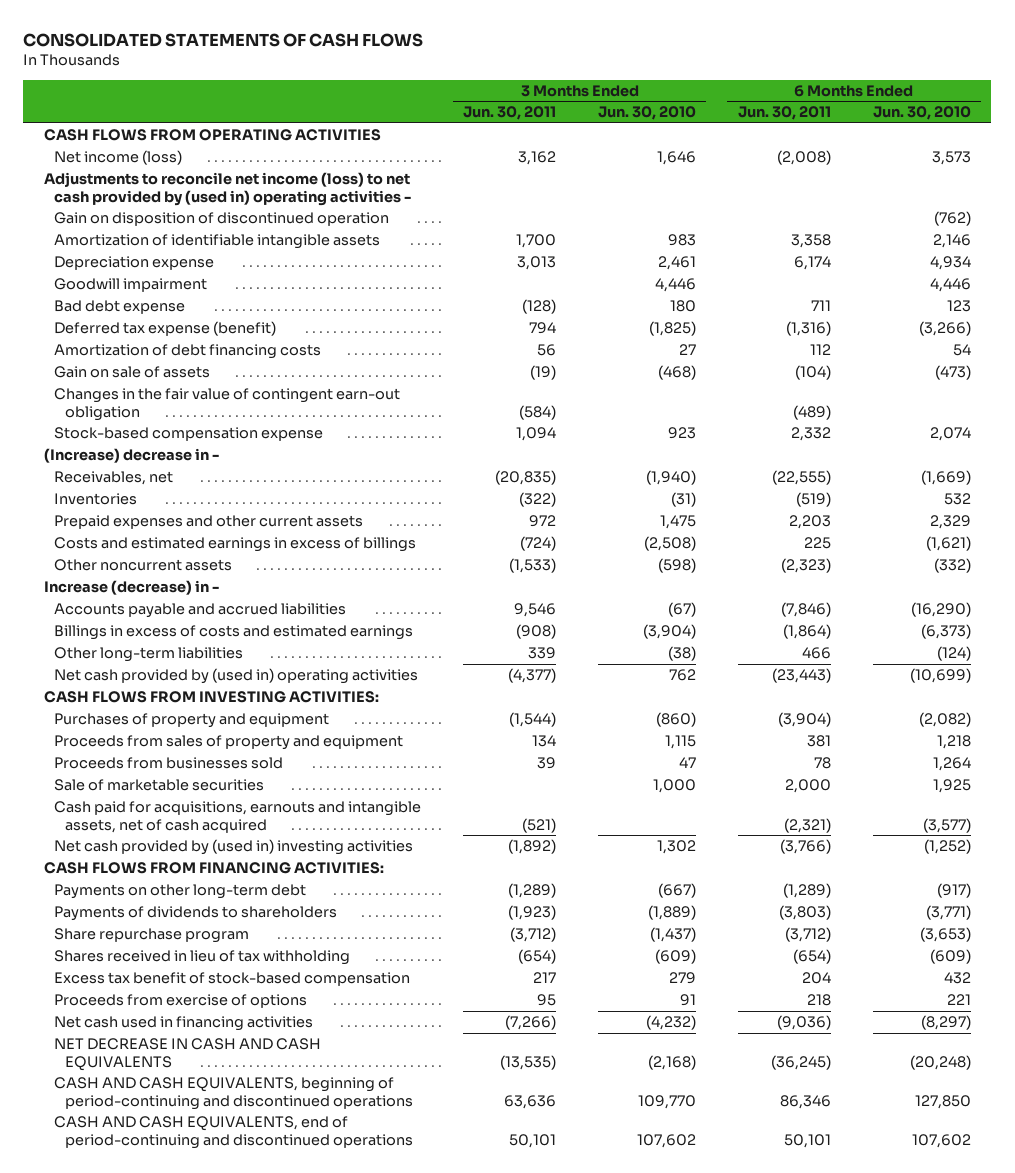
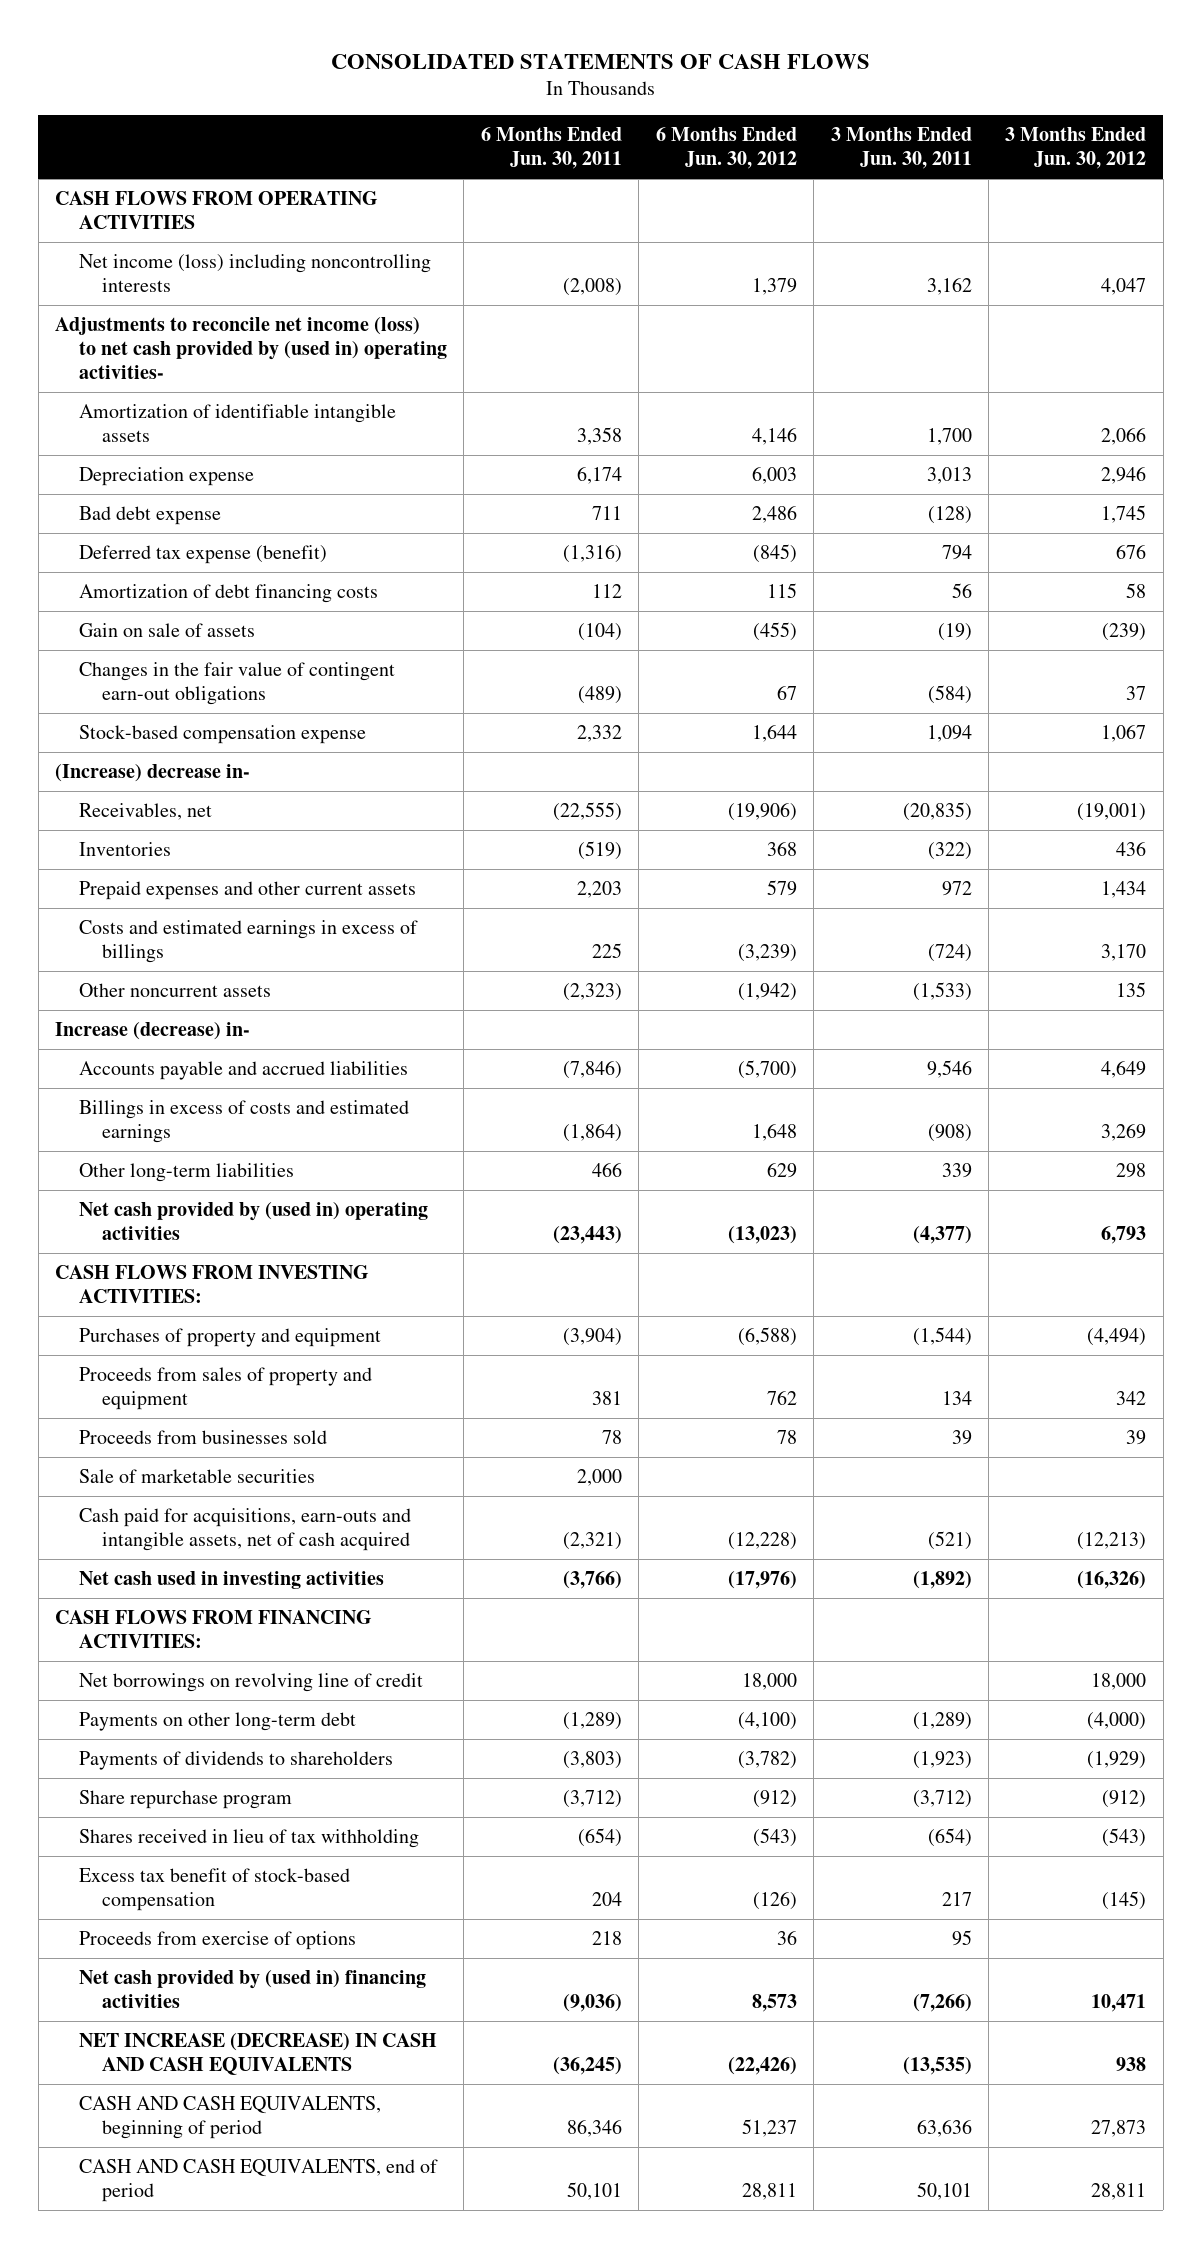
- | 3 Months Ended Jun. 30, 2011 | 3 Months Ended Jun. 30, 2010 | 6 Months Ended Jun. 30, 2011 | 6 Months Ended Jun. 30, 2010
+ | 6 Months Ended Jun. 30, 2011 | 6 Months Ended Jun. 30, 2012 | 3 Months Ended Jun. 30, 2011 | 3 Months Ended Jun. 30, 2012
- Net income (loss) | 3,162 | 1,646 | (2,008) | 3,573
- Adjustments to reconcile net income (loss) to net cash provided by (used in) operating activities -
- Gain on disposition of discontinued operation | | | | (762)
+ Net income (loss) including noncontrolling interests | (2,008) | 1,379 | 3,162 | 4,047
+ Adjustments to reconcile net income (loss) to net cash provided by (used in) operating activities-
- Goodwill impairment | | 4,446 | | 4,446
- Changes in the fair value of contingent earn-out obligation | (584) | | (489) |
+ Changes in the fair value of contingent earn-out obligations | (489) | 67 | (584) | 37
- (Increase) decrease in -
+ (Increase) decrease in-
- Increase (decrease) in -
+ Increase (decrease) in-
- Cash paid for acquisitions, earnouts and intangible assets, net of cash acquired | (521) | | (2,321) | (3,577)
- Net cash provided by (used in) investing activities | (1,892) | 1,302 | (3,766) | (1,252)
+ Cash paid for acquisitions, earn-outs and intangible assets, net of cash acquired | (2,321) | (12,228) | (521) | (12,213)
+ Net cash used in investing activities | (3,766) | (17,976) | (1,892) | (16,326)
+ Net borrowings on revolving line of credit | | 18,000 | | 18,000
- Net cash used in financing activities | (7,266) | (4,232) | (9,036) | (8,297)
- NET DECREASE IN CASH AND CASH EQUIVALENTS | (13,535) | (2,168) | (36,245) | (20,248)
- CASH AND CASH EQUIVALENTS, beginning of period-continuing and discontinued operations | 63,636 | 109,770 | 86,346 | 127,850
- CASH AND CASH EQUIVALENTS, end of period-continuing and discontinued operations | 50,101 | 107,602 | 50,101 | 107,602
+ Net cash provided by (used in) financing activities | (9,036) | 8,573 | (7,266) | 10,471
+ NET INCREASE (DECREASE) IN CASH AND CASH EQUIVALENTS | (36,245) | (22,426) | (13,535) | 938
+ CASH AND CASH EQUIVALENTS, beginning of period | 86,346 | 51,237 | 63,636 | 27,873
+ CASH AND CASH EQUIVALENTS, end of period | 50,101 | 28,811 | 50,101 | 28,811

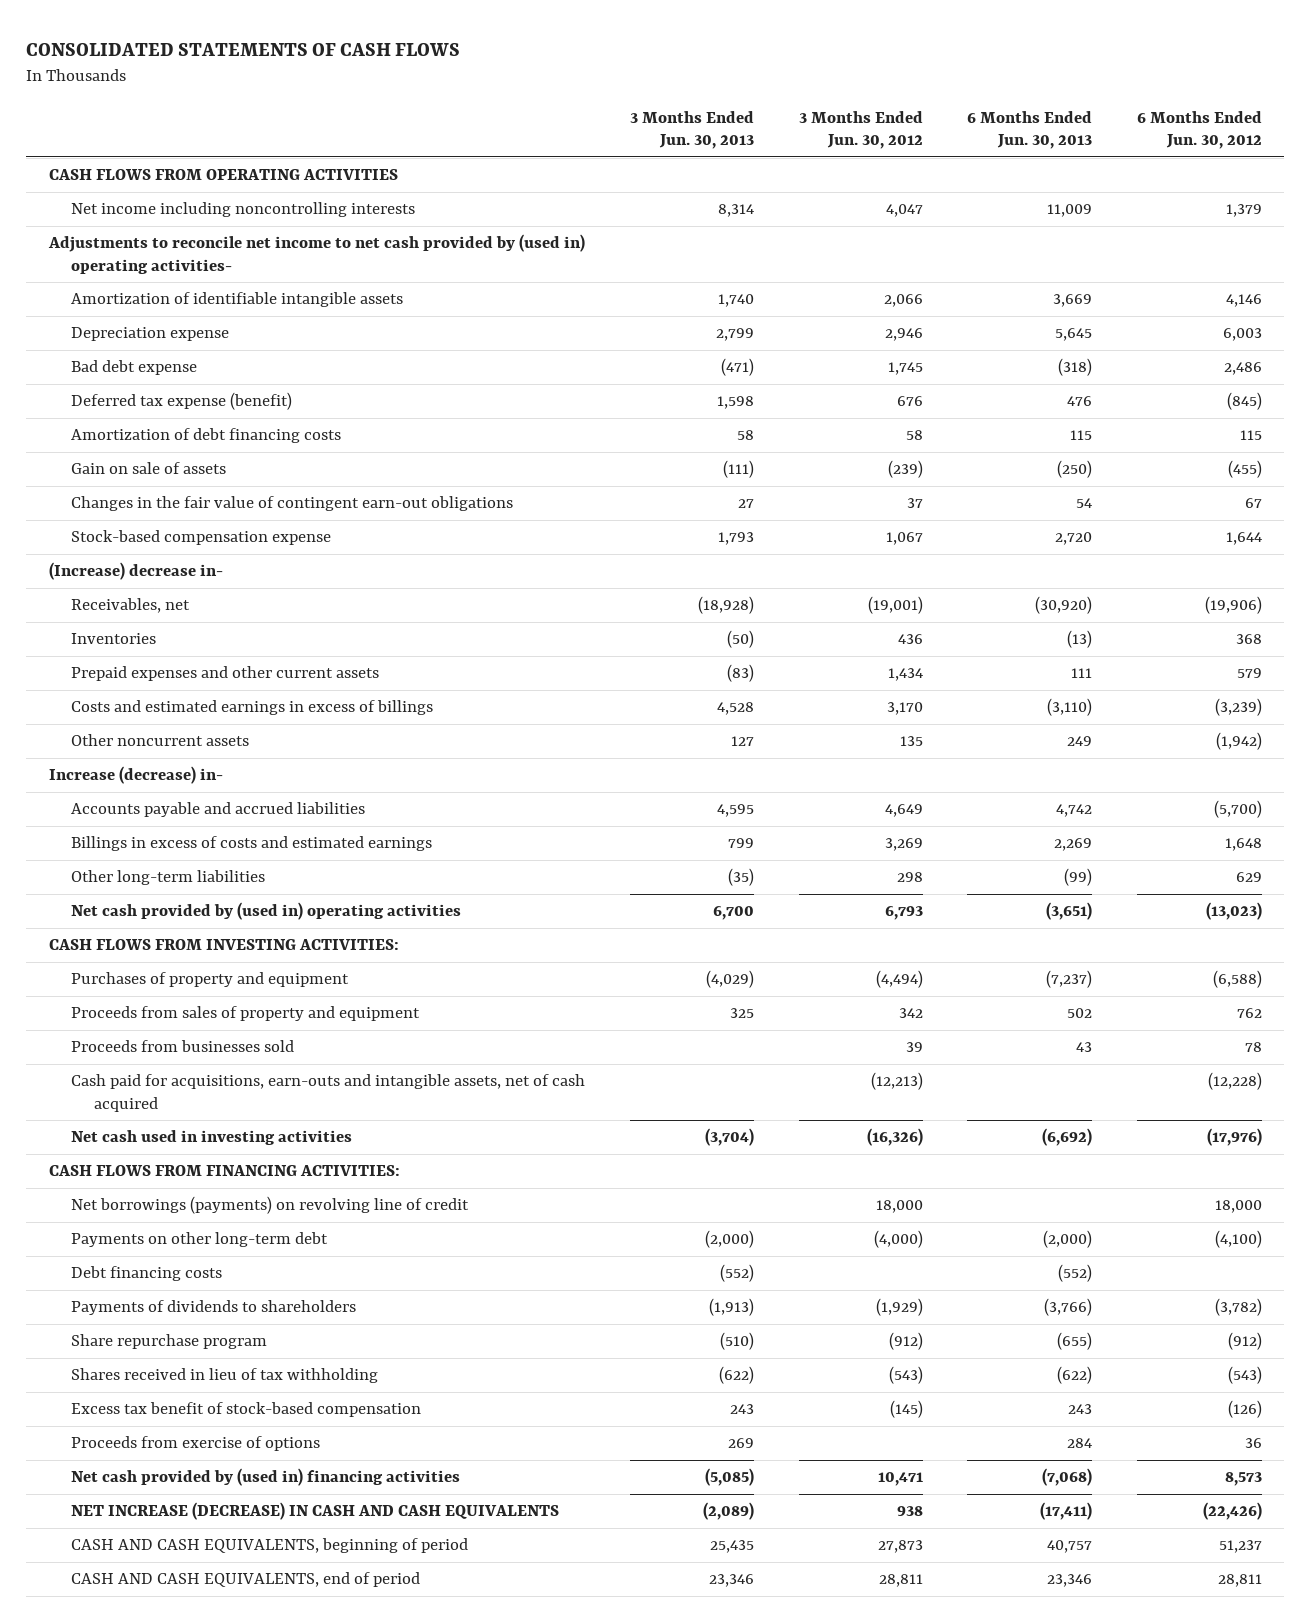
- | 6 Months Ended Jun. 30, 2011 | 6 Months Ended Jun. 30, 2012 | 3 Months Ended Jun. 30, 2011 | 3 Months Ended Jun. 30, 2012
+ | 3 Months Ended Jun. 30, 2013 | 3 Months Ended Jun. 30, 2012 | 6 Months Ended Jun. 30, 2013 | 6 Months Ended Jun. 30, 2012
- Net income (loss) including noncontrolling interests | (2,008) | 1,379 | 3,162 | 4,047
- Adjustments to reconcile net income (loss) to net cash provided by (used in) operating activities-
+ Net income including noncontrolling interests | 8,314 | 4,047 | 11,009 | 1,379
+ Adjustments to reconcile net income to net cash provided by (used in) operating activities-
- Sale of marketable securities | 2,000 | | |
- Net borrowings on revolving line of credit | | 18,000 | | 18,000
+ Net borrowings (payments) on revolving line of credit | | 18,000 | | 18,000
+ Debt financing costs | (552) | | (552) |

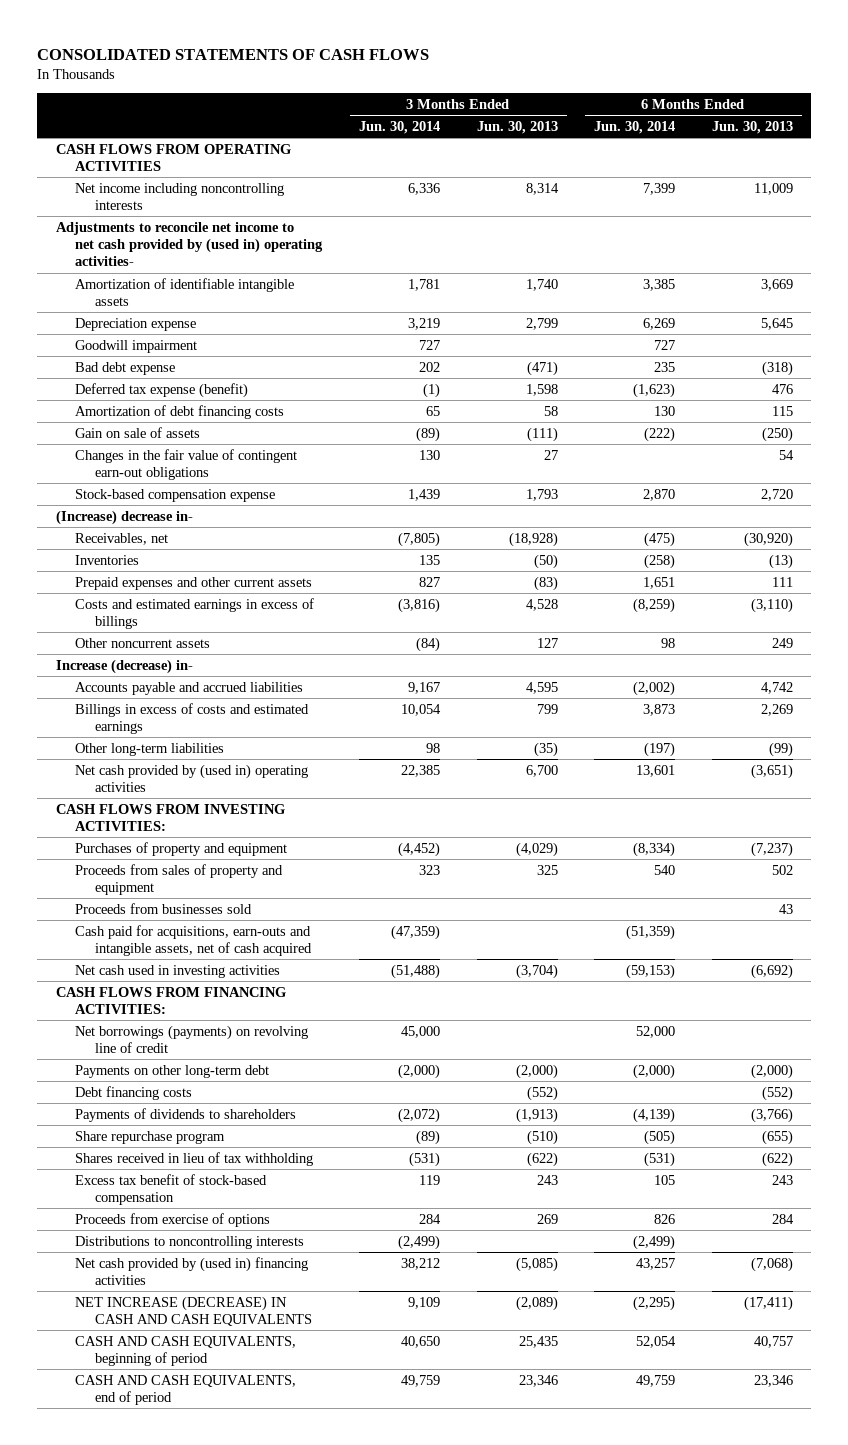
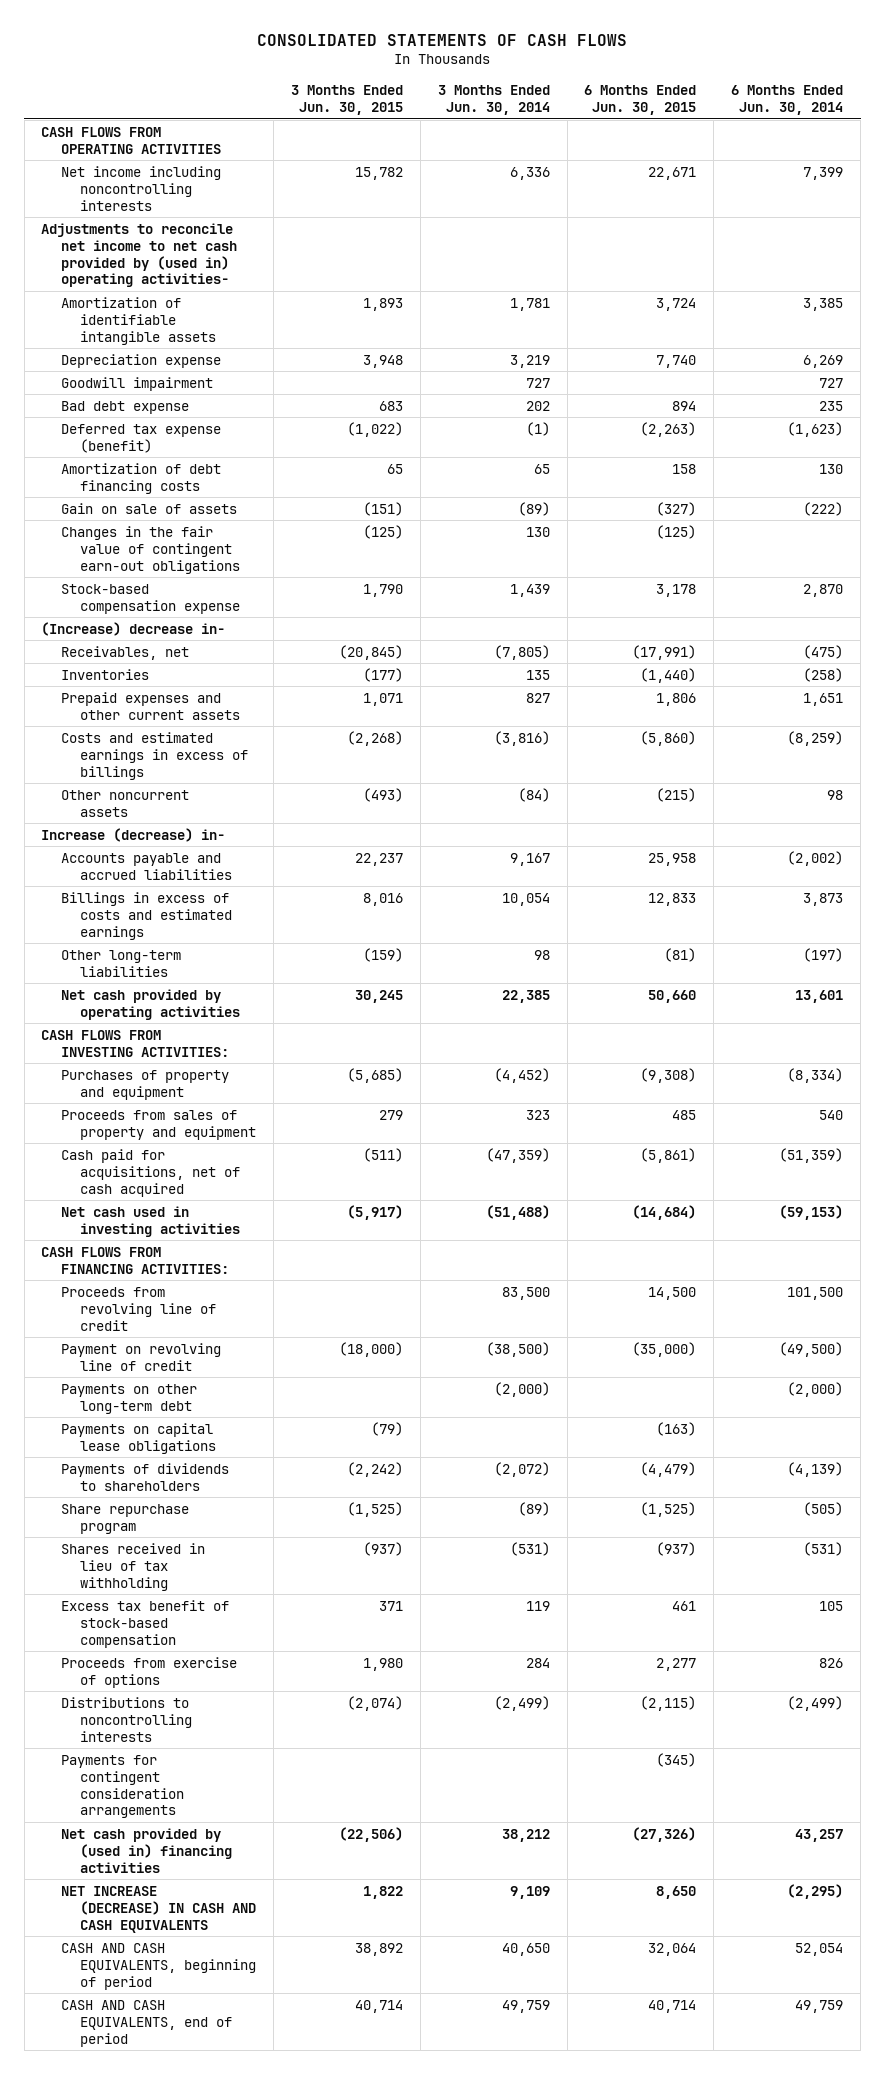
- | 3 Months Ended Jun. 30, 2014 | 3 Months Ended Jun. 30, 2013 | 6 Months Ended Jun. 30, 2014 | 6 Months Ended Jun. 30, 2013
+ | 3 Months Ended Jun. 30, 2015 | 3 Months Ended Jun. 30, 2014 | 6 Months Ended Jun. 30, 2015 | 6 Months Ended Jun. 30, 2014
- Net cash provided by (used in) operating activities | 22,385 | 6,700 | 13,601 | (3,651)
+ Net cash provided by operating activities | 30,245 | 22,385 | 50,660 | 13,601
- Proceeds from businesses sold | | | | 43
- Cash paid for acquisitions, earn-outs and intangible assets, net of cash acquired | (47,359) | | (51,359) |
+ Cash paid for acquisitions, net of cash acquired | (511) | (47,359) | (5,861) | (51,359)
- Net borrowings (payments) on revolving line of credit | 45,000 | | 52,000 |
+ Proceeds from revolving line of credit | | 83,500 | 14,500 | 101,500
+ Payment on revolving line of credit | (18,000) | (38,500) | (35,000) | (49,500)
- Debt financing costs | | (552) | | (552)
+ Payments on capital lease obligations | (79) | | (163) |
+ Payments for contingent consideration arrangements | | | (345) |

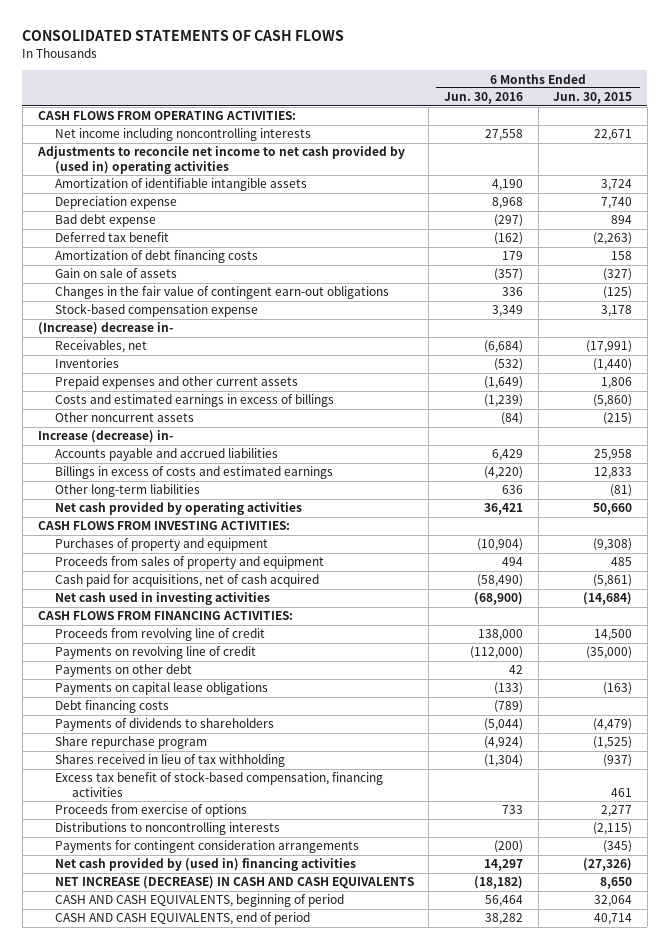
- | 3 Months Ended Jun. 30, 2015 | 3 Months Ended Jun. 30, 2014 | 6 Months Ended Jun. 30, 2015 | 6 Months Ended Jun. 30, 2014
+ | 6 Months Ended Jun. 30, 2016 | 6 Months Ended Jun. 30, 2015
- CASH FLOWS FROM OPERATING ACTIVITIES
+ CASH FLOWS FROM OPERATING ACTIVITIES:
- Adjustments to reconcile net income to net cash provided by (used in) operating activities-
+ Adjustments to reconcile net income to net cash provided by (used in) operating activities
- Goodwill impairment | | 727 | | 727
- Deferred tax expense (benefit) | (1,022) | (1) | (2,263) | (1,623)
+ Deferred tax benefit | (162) | (2,263)
- Payment on revolving line of credit | (18,000) | (38,500) | (35,000) | (49,500)
- Payments on other long-term debt | | (2,000) | | (2,000)
+ Payments on revolving line of credit | (112,000) | (35,000)
+ Payments on other debt | 42 |
+ Debt financing costs | (789) |
- Excess tax benefit of stock-based compensation | 371 | 119 | 461 | 105
+ Excess tax benefit of stock-based compensation, financing activities | | 461

